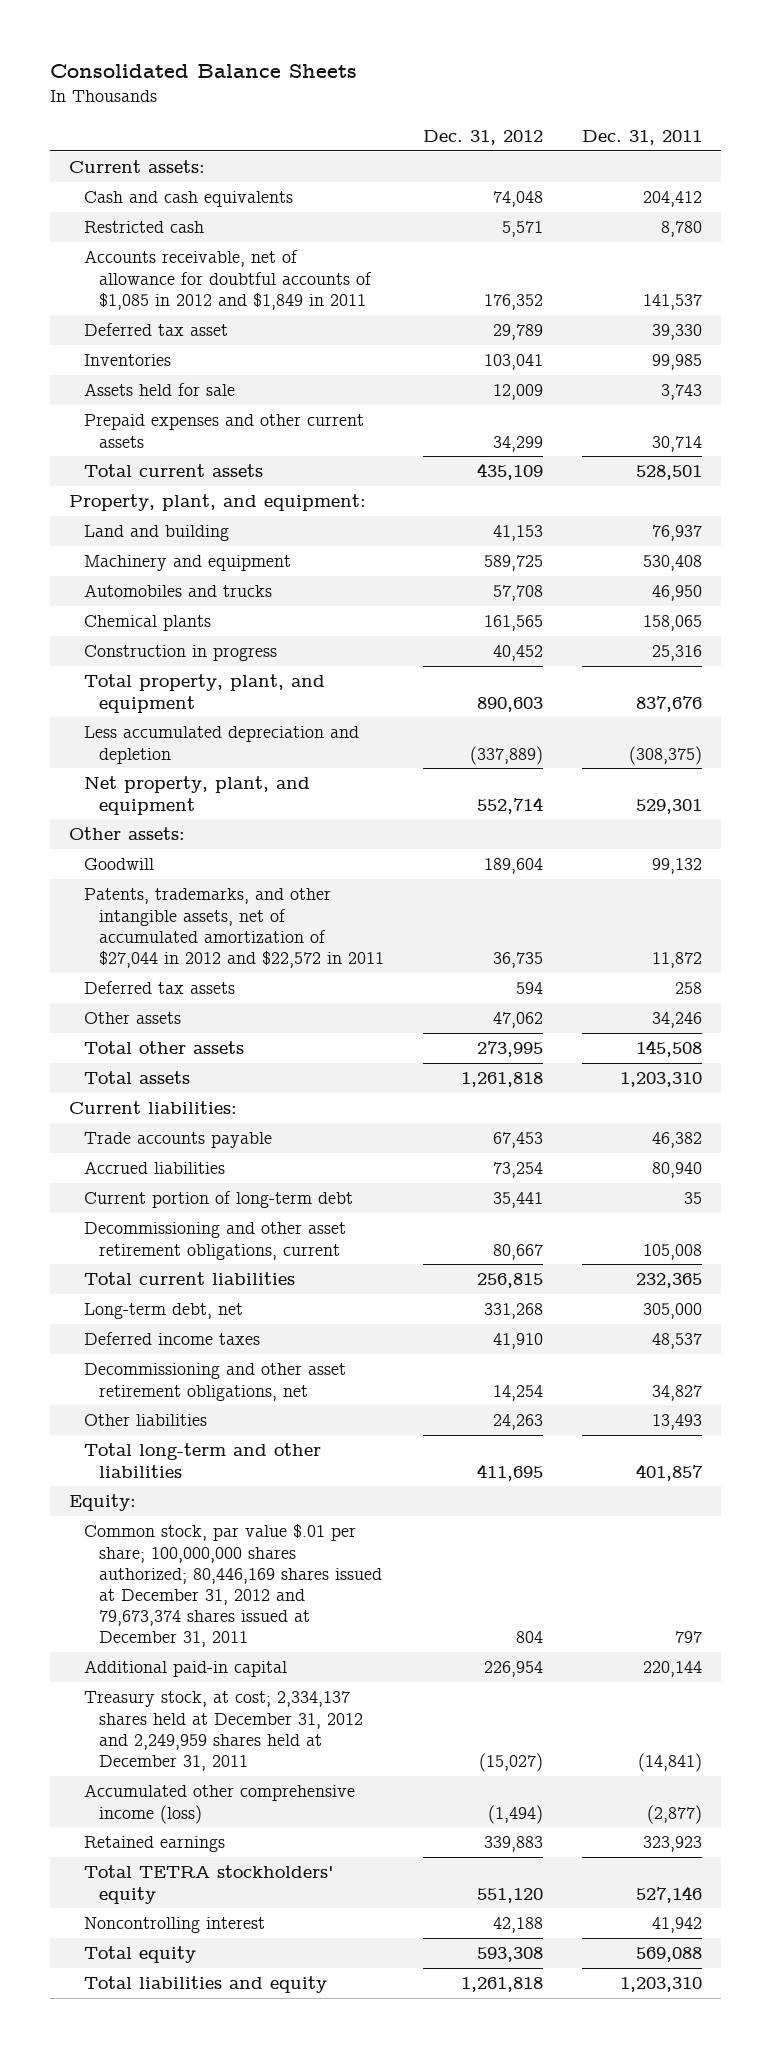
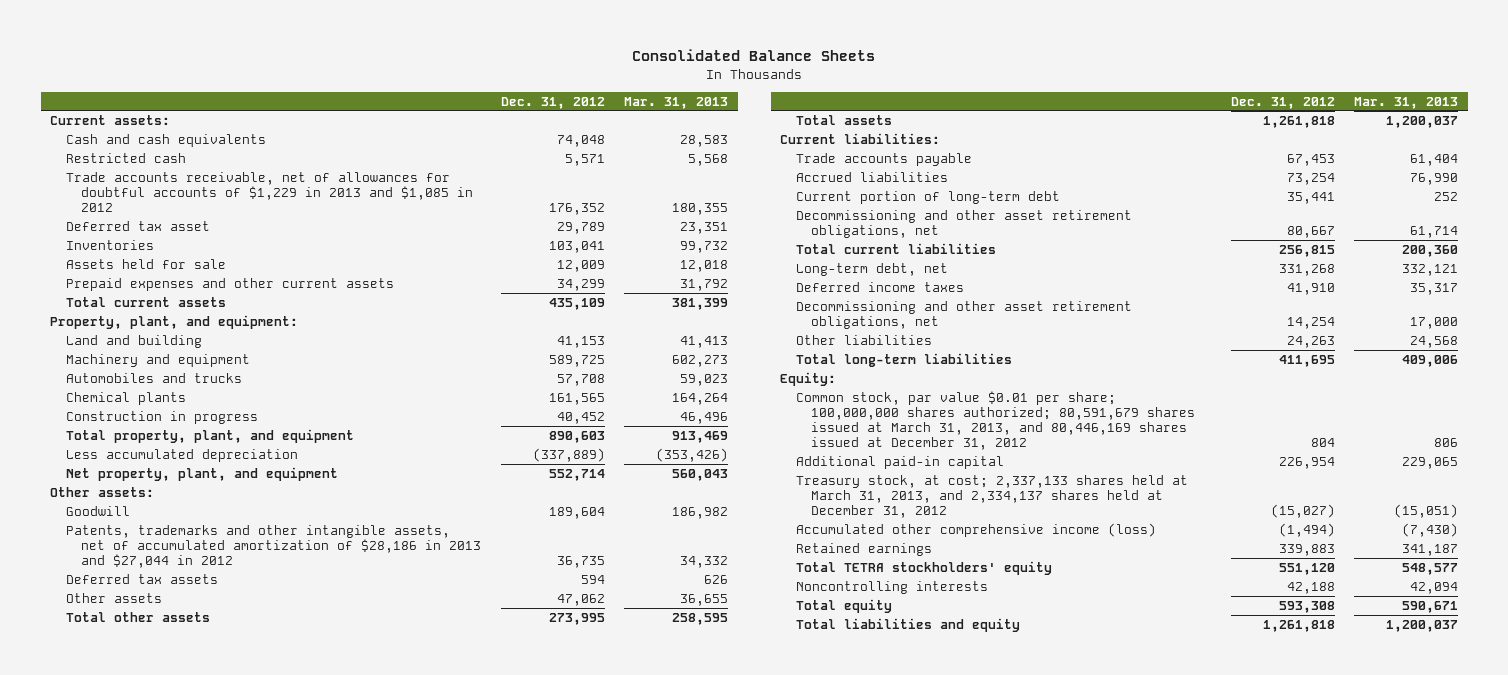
- | Dec. 31, 2012 | Dec. 31, 2011
+ | Dec. 31, 2012 | Mar. 31, 2013
- Accounts receivable, net of allowance for doubtful accounts of $1,085 in 2012 and $1,849 in 2011 | 176,352 | 141,537
+ Trade accounts receivable, net of allowances for doubtful accounts of $1,229 in 2013 and $1,085 in 2012 | 176,352 | 180,355
- Less accumulated depreciation and depletion | (337,889) | (308,375)
+ Less accumulated depreciation | (337,889) | (353,426)
- Patents, trademarks, and other intangible assets, net of accumulated amortization of $27,044 in 2012 and $22,572 in 2011 | 36,735 | 11,872
+ Patents, trademarks and other intangible assets, net of accumulated amortization of $28,186 in 2013 and $27,044 in 2012 | 36,735 | 34,332
- Decommissioning and other asset retirement obligations, current | 80,667 | 105,008
+ Decommissioning and other asset retirement obligations, net | 80,667 | 61,714
- Total long-term and other liabilities | 411,695 | 401,857
+ Total long-term liabilities | 411,695 | 409,006
- Common stock, par value $.01 per share; 100,000,000 shares authorized; 80,446,169 shares issued at December 31, 2012 and 79,673,374 shares issued at December 31, 2011 | 804 | 797
+ Common stock, par value $0.01 per share; 100,000,000 shares authorized; 80,591,679 shares issued at March 31, 2013, and 80,446,169 shares issued at December 31, 2012 | 804 | 806
- Treasury stock, at cost; 2,334,137 shares held at December 31, 2012 and 2,249,959 shares held at December 31, 2011 | (15,027) | (14,841)
+ Treasury stock, at cost; 2,337,133 shares held at March 31, 2013, and 2,334,137 shares held at December 31, 2012 | (15,027) | (15,051)
- Noncontrolling interest | 42,188 | 41,942
+ Noncontrolling interests | 42,188 | 42,094

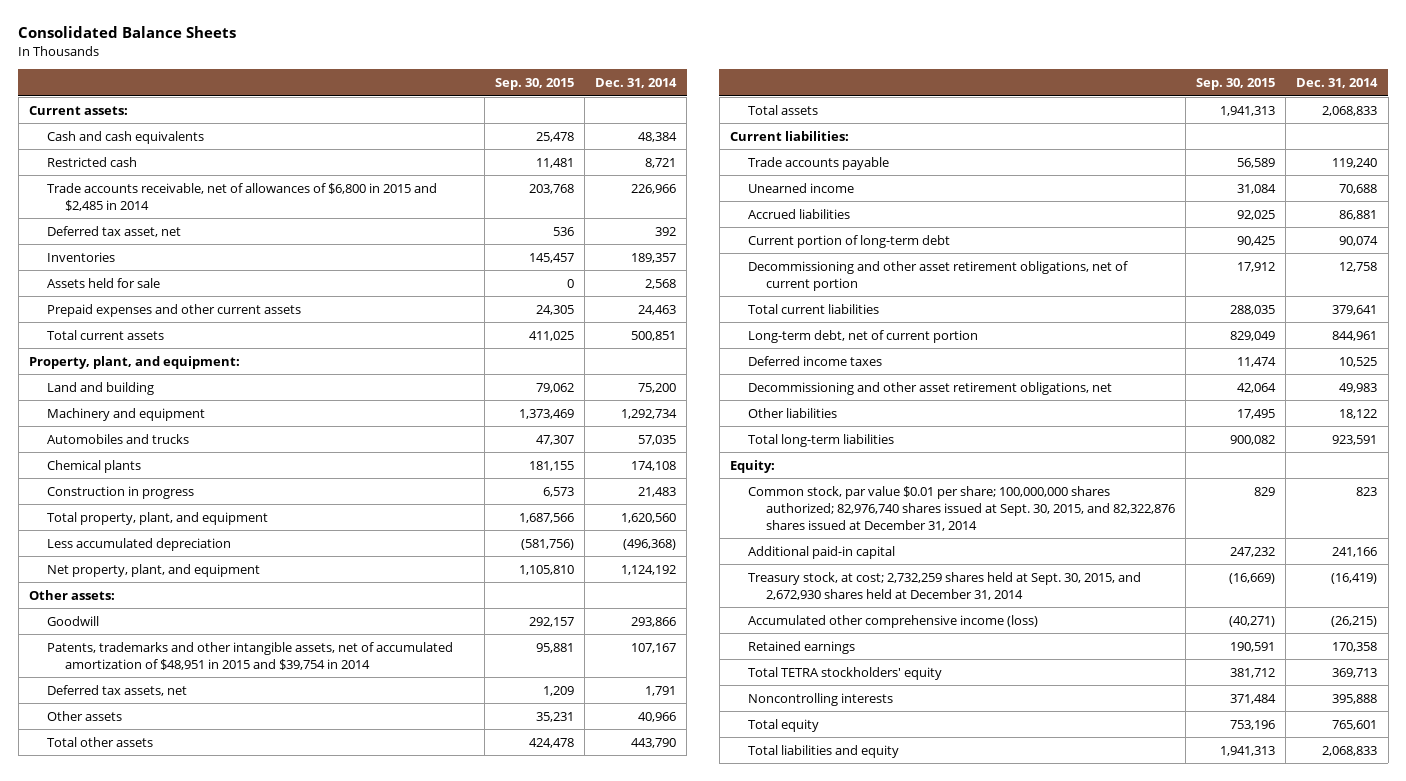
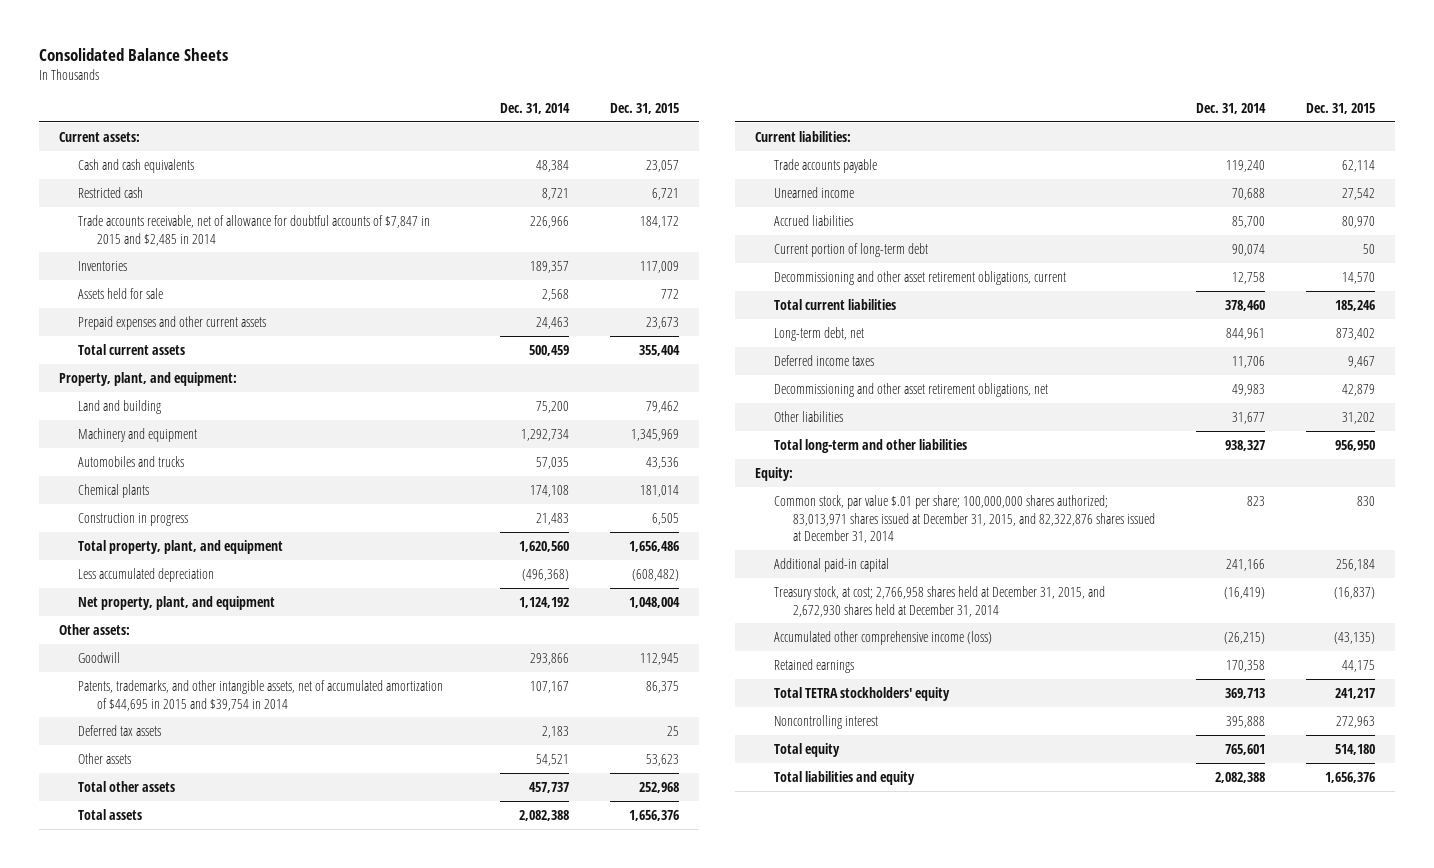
- | Sep. 30, 2015 | Dec. 31, 2014
+ | Dec. 31, 2014 | Dec. 31, 2015
- Trade accounts receivable, net of allowances of $6,800 in 2015 and $2,485 in 2014 | 203,768 | 226,966
- Deferred tax asset, net | 536 | 392
+ Trade accounts receivable, net of allowance for doubtful accounts of $7,847 in 2015 and $2,485 in 2014 | 226,966 | 184,172
- Total current assets | 411,025 | 500,851
+ Total current assets | 500,459 | 355,404
- Patents, trademarks and other intangible assets, net of accumulated amortization of $48,951 in 2015 and $39,754 in 2014 | 95,881 | 107,167
- Deferred tax assets, net | 1,209 | 1,791
- Other assets | 35,231 | 40,966
- Total other assets | 424,478 | 443,790
- Total assets | 1,941,313 | 2,068,833
+ Patents, trademarks, and other intangible assets, net of accumulated amortization of $44,695 in 2015 and $39,754 in 2014 | 107,167 | 86,375
+ Deferred tax assets | 2,183 | 25
+ Other assets | 54,521 | 53,623
+ Total other assets | 457,737 | 252,968
+ Total assets | 2,082,388 | 1,656,376
- Accrued liabilities | 92,025 | 86,881
+ Accrued liabilities | 85,700 | 80,970
- Decommissioning and other asset retirement obligations, net of current portion | 17,912 | 12,758
- Total current liabilities | 288,035 | 379,641
- Long-term debt, net of current portion | 829,049 | 844,961
- Deferred income taxes | 11,474 | 10,525
+ Decommissioning and other asset retirement obligations, current | 12,758 | 14,570
+ Total current liabilities | 378,460 | 185,246
+ Long-term debt, net | 844,961 | 873,402
+ Deferred income taxes | 11,706 | 9,467
- Other liabilities | 17,495 | 18,122
- Total long-term liabilities | 900,082 | 923,591
+ Other liabilities | 31,677 | 31,202
+ Total long-term and other liabilities | 938,327 | 956,950
- Common stock, par value $0.01 per share; 100,000,000 shares authorized; 82,976,740 shares issued at Sept. 30, 2015, and 82,322,876 shares issued at December 31, 2014 | 829 | 823
+ Common stock, par value $.01 per share; 100,000,000 shares authorized; 83,013,971 shares issued at December 31, 2015, and 82,322,876 shares issued at December 31, 2014 | 823 | 830
- Treasury stock, at cost; 2,732,259 shares held at Sept. 30, 2015, and 2,672,930 shares held at December 31, 2014 | (16,669) | (16,419)
+ Treasury stock, at cost; 2,766,958 shares held at December 31, 2015, and 2,672,930 shares held at December 31, 2014 | (16,419) | (16,837)
- Noncontrolling interests | 371,484 | 395,888
+ Noncontrolling interest | 395,888 | 272,963
- Total liabilities and equity | 1,941,313 | 2,068,833
+ Total liabilities and equity | 2,082,388 | 1,656,376

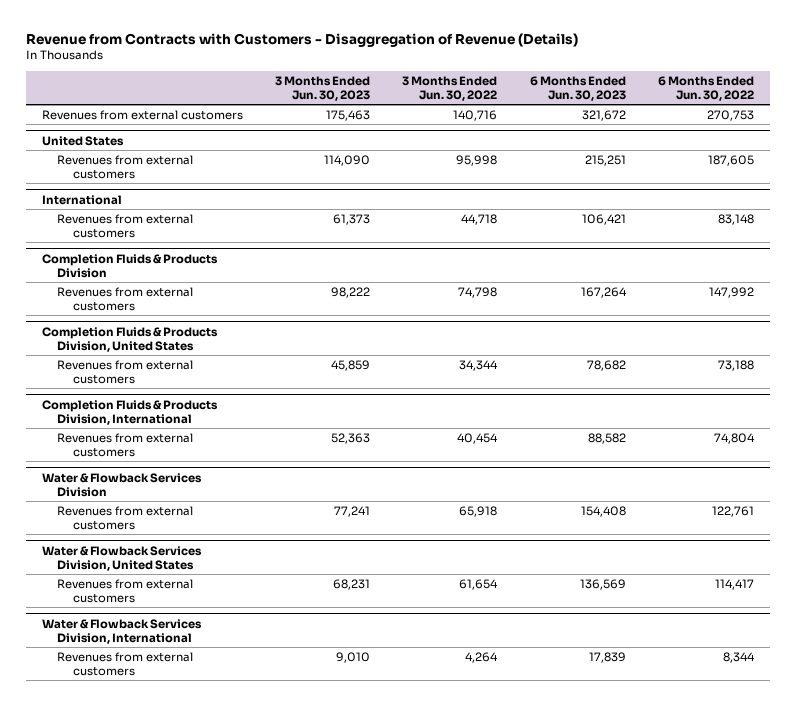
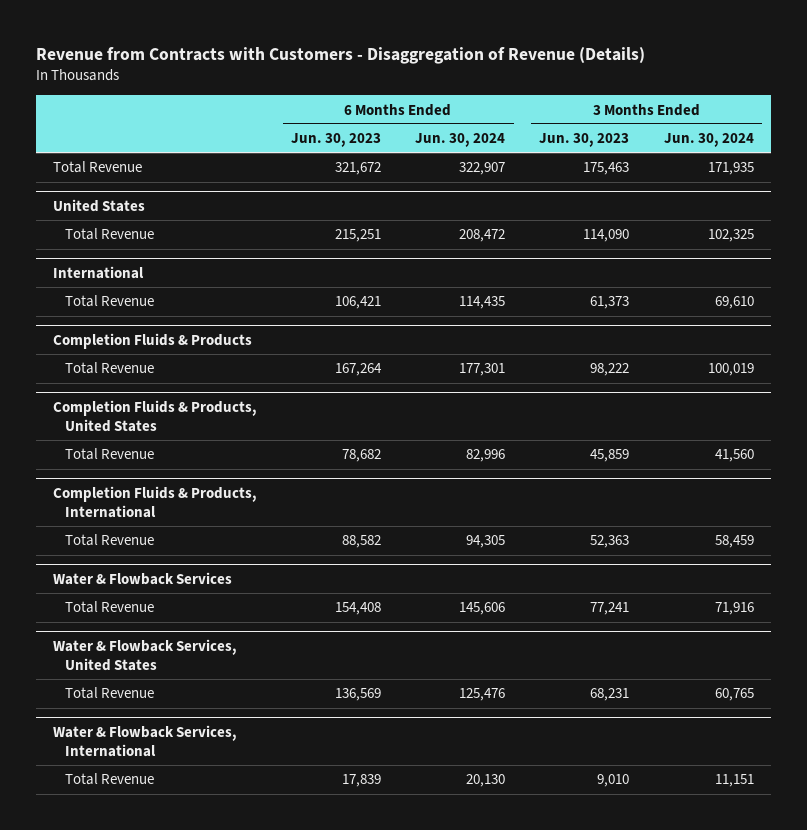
- | 3 Months Ended Jun. 30, 2023 | 3 Months Ended Jun. 30, 2022 | 6 Months Ended Jun. 30, 2023 | 6 Months Ended Jun. 30, 2022
+ | 6 Months Ended Jun. 30, 2023 | 6 Months Ended Jun. 30, 2024 | 3 Months Ended Jun. 30, 2023 | 3 Months Ended Jun. 30, 2024
- Revenues from external customers | 175,463 | 140,716 | 321,672 | 270,753
+ Total Revenue | 321,672 | 322,907 | 175,463 | 171,935
@ United States
- Revenues from external customers | 114,090 | 95,998 | 215,251 | 187,605
+ Total Revenue | 215,251 | 208,472 | 114,090 | 102,325
@ International
- Revenues from external customers | 61,373 | 44,718 | 106,421 | 83,148
- Completion Fluids & Products Division
- Revenues from external customers | 98,222 | 74,798 | 167,264 | 147,992
- Completion Fluids & Products Division, United States
- Revenues from external customers | 45,859 | 34,344 | 78,682 | 73,188
- Completion Fluids & Products Division, International
- Revenues from external customers | 52,363 | 40,454 | 88,582 | 74,804
- Water & Flowback Services Division
- Revenues from external customers | 77,241 | 65,918 | 154,408 | 122,761
- Water & Flowback Services Division, United States
- Revenues from external customers | 68,231 | 61,654 | 136,569 | 114,417
- Water & Flowback Services Division, International
- Revenues from external customers | 9,010 | 4,264 | 17,839 | 8,344
@ International
+ Total Revenue | 106,421 | 114,435 | 61,373 | 69,610
+ Completion Fluids & Products
+ Total Revenue | 167,264 | 177,301 | 98,222 | 100,019
+ Completion Fluids & Products, United States
+ Total Revenue | 78,682 | 82,996 | 45,859 | 41,560
+ Completion Fluids & Products, International
+ Total Revenue | 88,582 | 94,305 | 52,363 | 58,459
+ Water & Flowback Services
+ Total Revenue | 154,408 | 145,606 | 77,241 | 71,916
+ Water & Flowback Services, United States
+ Total Revenue | 136,569 | 125,476 | 68,231 | 60,765
+ Water & Flowback Services, International
+ Total Revenue | 17,839 | 20,130 | 9,010 | 11,151

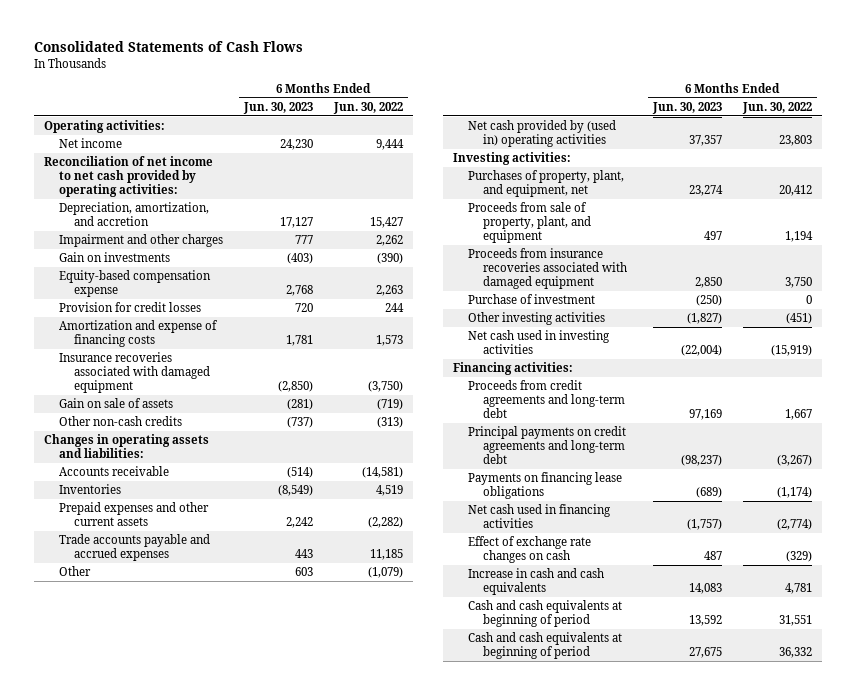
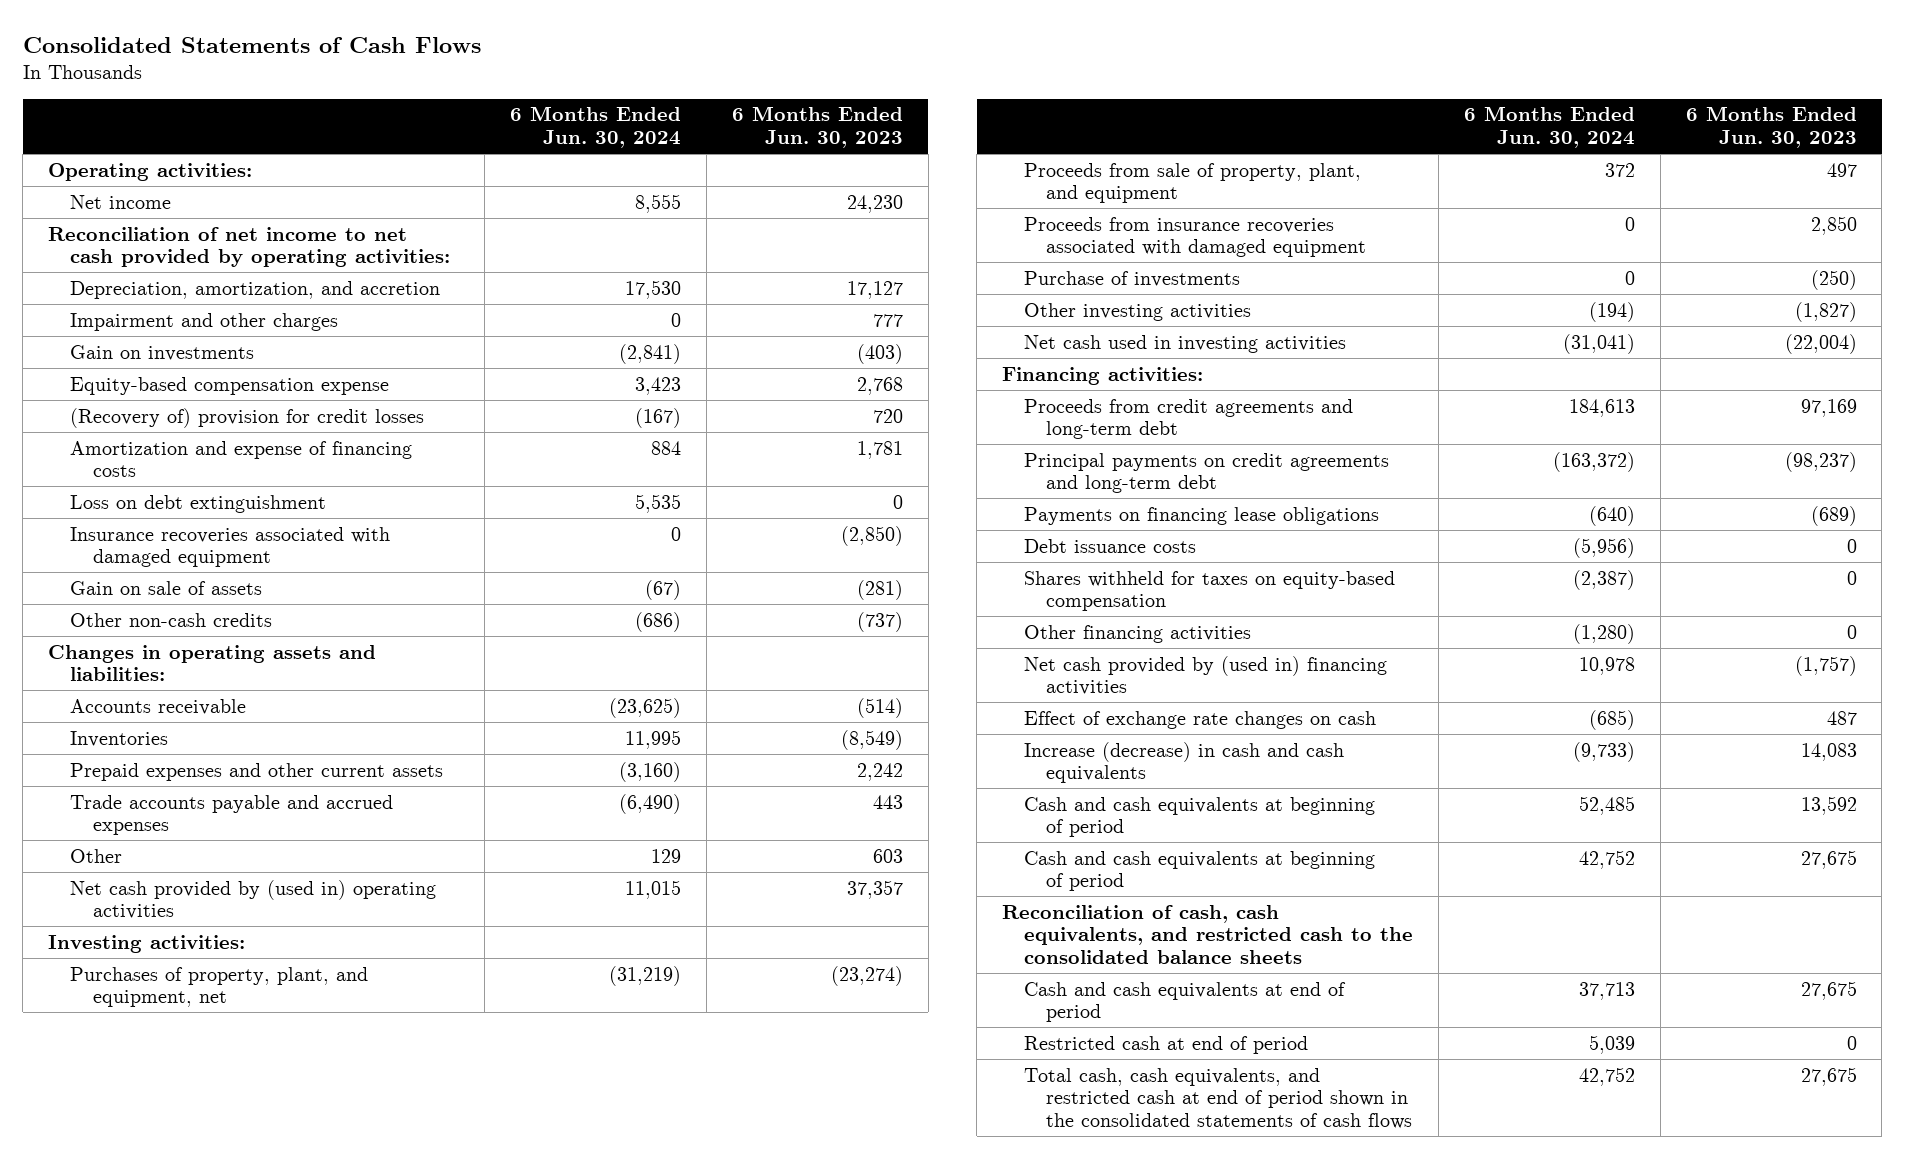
- | 6 Months Ended Jun. 30, 2023 | 6 Months Ended Jun. 30, 2022
+ | 6 Months Ended Jun. 30, 2024 | 6 Months Ended Jun. 30, 2023
- Provision for credit losses | 720 | 244
+ (Recovery of) provision for credit losses | (167) | 720
+ Loss on debt extinguishment | 5,535 | 0
- Purchases of property, plant, and equipment, net | 23,274 | 20,412
+ Purchases of property, plant, and equipment, net | (31,219) | (23,274)
- Purchase of investment | (250) | 0
+ Purchase of investments | 0 | (250)
- Net cash used in financing activities | (1,757) | (2,774)
+ Debt issuance costs | (5,956) | 0
+ Shares withheld for taxes on equity-based compensation | (2,387) | 0
+ Other financing activities | (1,280) | 0
+ Net cash provided by (used in) financing activities | 10,978 | (1,757)
- Increase in cash and cash equivalents | 14,083 | 4,781
+ Increase (decrease) in cash and cash equivalents | (9,733) | 14,083
+ Reconciliation of cash, cash equivalents, and restricted cash to the consolidated balance sheets
+ Cash and cash equivalents at end of period | 37,713 | 27,675
+ Restricted cash at end of period | 5,039 | 0
+ Total cash, cash equivalents, and restricted cash at end of period shown in the consolidated statements of cash flows | 42,752 | 27,675

